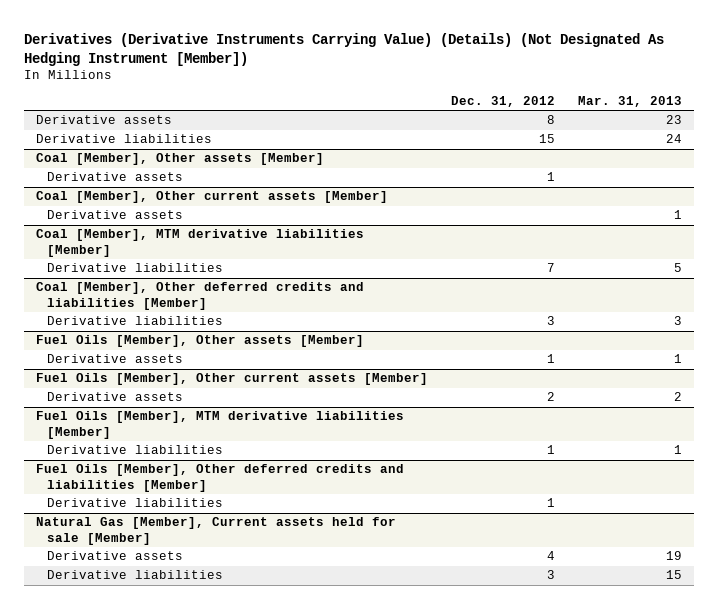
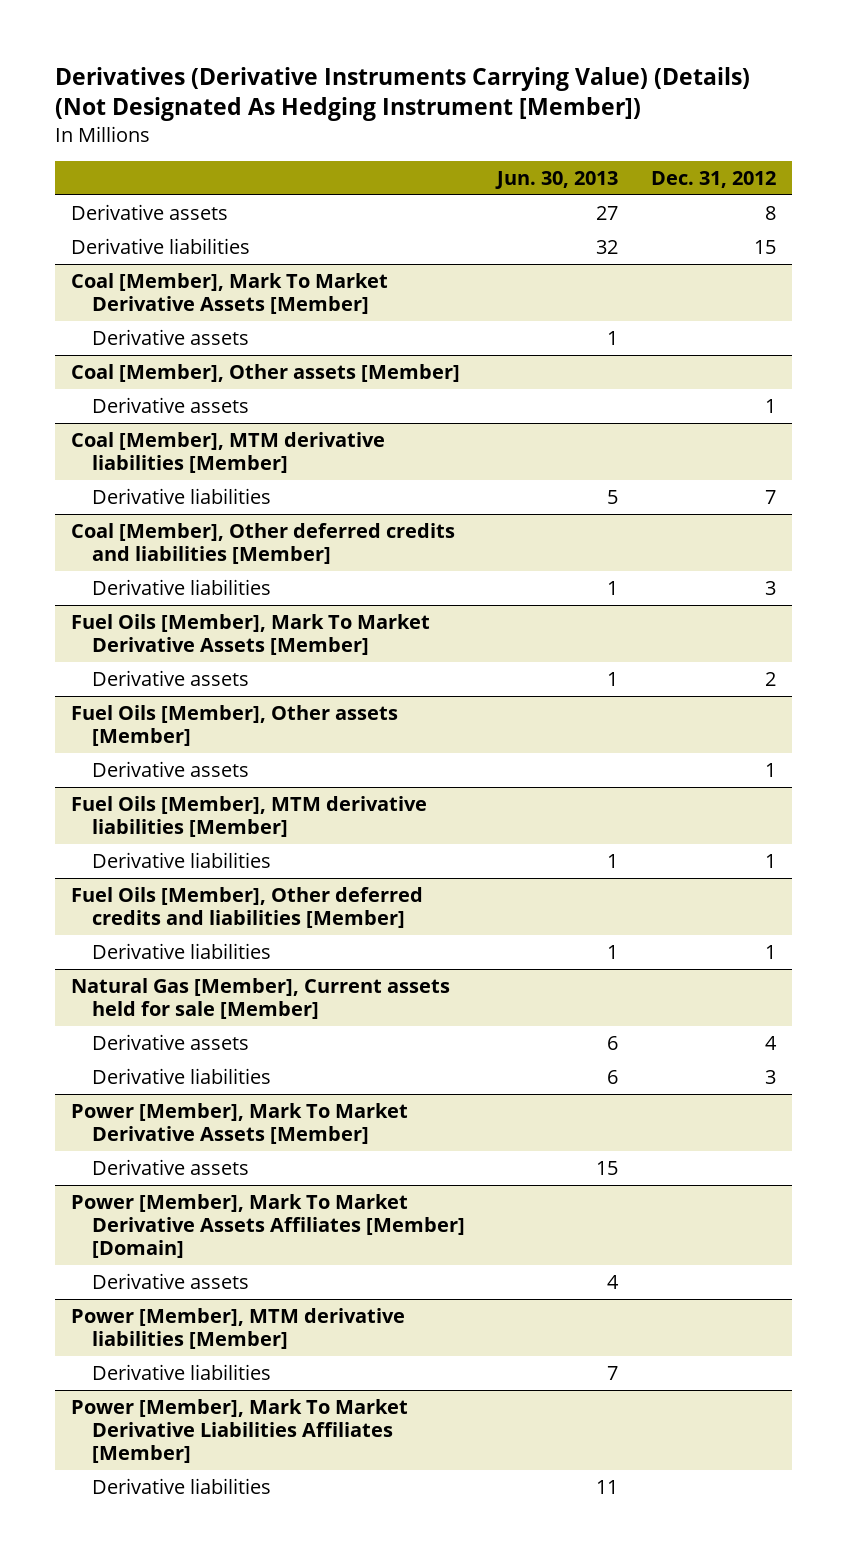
- | Dec. 31, 2012 | Mar. 31, 2013
+ | Jun. 30, 2013 | Dec. 31, 2012
+ Coal [Member], Mark To Market Derivative Assets [Member]
+ Derivative assets | 1 |
- Coal [Member], Other current assets [Member]
- Derivative assets | | 1
+ Fuel Oils [Member], Mark To Market Derivative Assets [Member]
+ Derivative assets | 1 | 2
- Fuel Oils [Member], Other current assets [Member]
- Derivative assets | 2 | 2
+ Power [Member], Mark To Market Derivative Assets [Member]
+ Derivative assets | 15 |
+ Power [Member], Mark To Market Derivative Assets Affiliates [Member] [Domain]
+ Derivative assets | 4 |
+ Power [Member], MTM derivative liabilities [Member]
+ Derivative liabilities | 7 |
+ Power [Member], Mark To Market Derivative Liabilities Affiliates [Member]
+ Derivative liabilities | 11 |

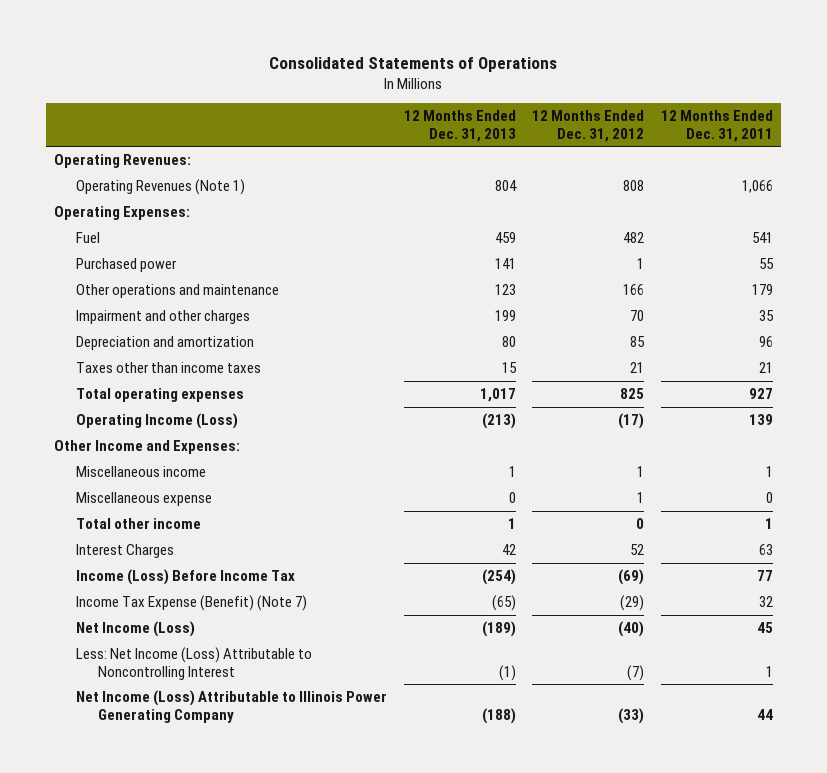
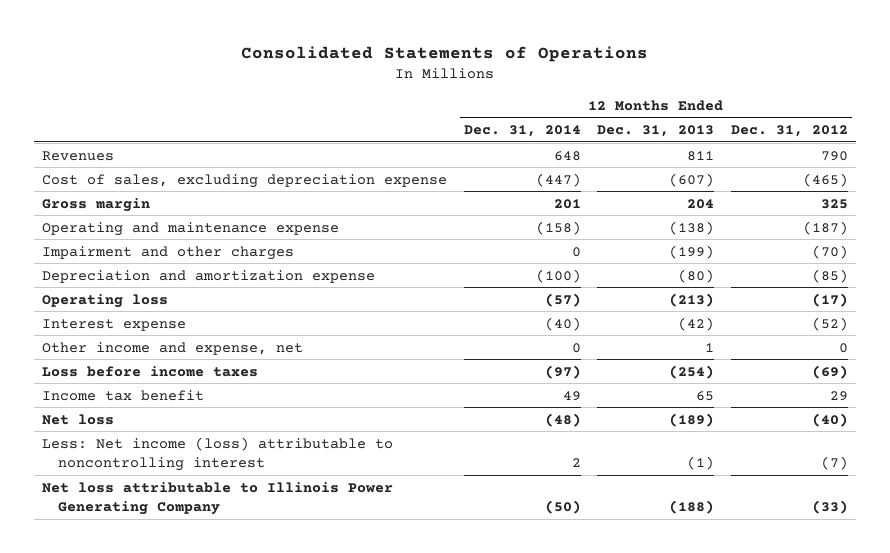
- | 12 Months Ended Dec. 31, 2013 | 12 Months Ended Dec. 31, 2012 | 12 Months Ended Dec. 31, 2011
+ | 12 Months Ended Dec. 31, 2014 | 12 Months Ended Dec. 31, 2013 | 12 Months Ended Dec. 31, 2012
- Operating Revenues:
- Operating Revenues (Note 1) | 804 | 808 | 1,066
- Operating Expenses:
- Fuel | 459 | 482 | 541
- Purchased power | 141 | 1 | 55
- Other operations and maintenance | 123 | 166 | 179
- Impairment and other charges | 199 | 70 | 35
- Depreciation and amortization | 80 | 85 | 96
- Taxes other than income taxes | 15 | 21 | 21
- Total operating expenses | 1,017 | 825 | 927
- Operating Income (Loss) | (213) | (17) | 139
- Other Income and Expenses:
- Miscellaneous income | 1 | 1 | 1
- Miscellaneous expense | 0 | 1 | 0
- Total other income | 1 | 0 | 1
- Interest Charges | 42 | 52 | 63
- Income (Loss) Before Income Tax | (254) | (69) | 77
- Income Tax Expense (Benefit) (Note 7) | (65) | (29) | 32
- Net Income (Loss) | (189) | (40) | 45
- Less: Net Income (Loss) Attributable to Noncontrolling Interest | (1) | (7) | 1
- Net Income (Loss) Attributable to Illinois Power Generating Company | (188) | (33) | 44
+ Revenues | 648 | 811 | 790
+ Cost of sales, excluding depreciation expense | (447) | (607) | (465)
+ Gross margin | 201 | 204 | 325
+ Operating and maintenance expense | (158) | (138) | (187)
+ Impairment and other charges | 0 | (199) | (70)
+ Depreciation and amortization expense | (100) | (80) | (85)
+ Operating loss | (57) | (213) | (17)
+ Interest expense | (40) | (42) | (52)
+ Other income and expense, net | 0 | 1 | 0
+ Loss before income taxes | (97) | (254) | (69)
+ Income tax benefit | 49 | 65 | 29
+ Net loss | (48) | (189) | (40)
+ Less: Net income (loss) attributable to noncontrolling interest | 2 | (1) | (7)
+ Net loss attributable to Illinois Power Generating Company | (50) | (188) | (33)

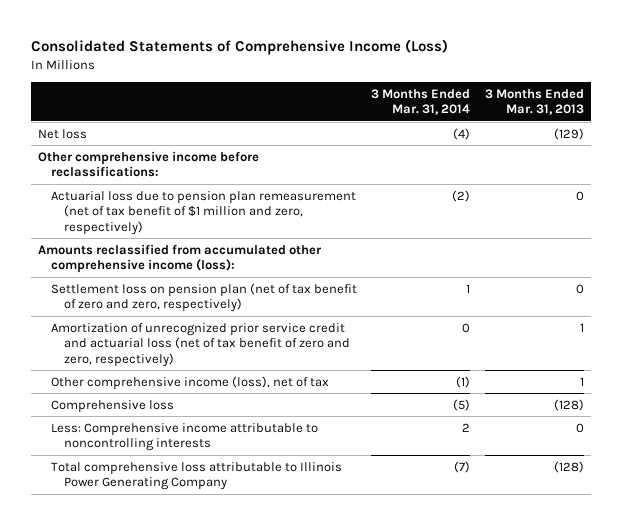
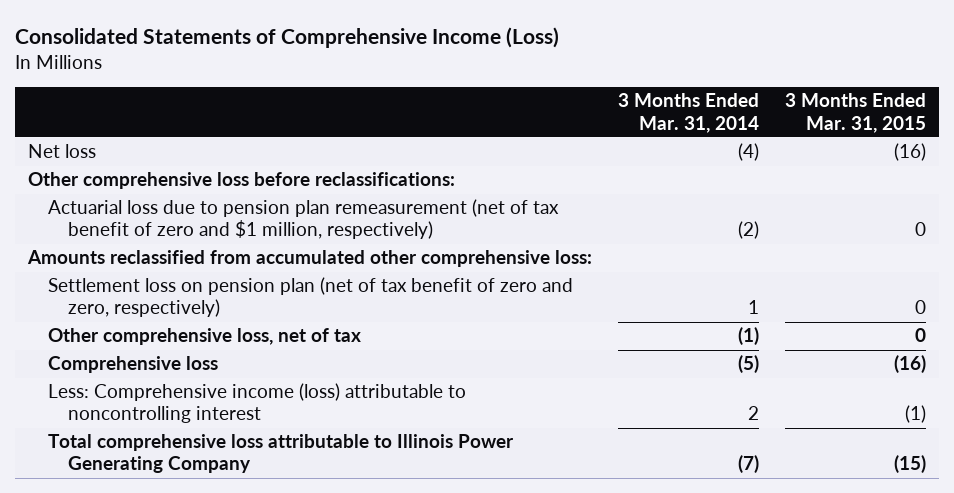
- | 3 Months Ended Mar. 31, 2014 | 3 Months Ended Mar. 31, 2013
+ | 3 Months Ended Mar. 31, 2014 | 3 Months Ended Mar. 31, 2015
- Other comprehensive income before reclassifications:
- Actuarial loss due to pension plan remeasurement (net of tax benefit of $1 million and zero, respectively) | (2) | 0
- Amounts reclassified from accumulated other comprehensive income (loss):
+ Other comprehensive loss before reclassifications:
+ Actuarial loss due to pension plan remeasurement (net of tax benefit of zero and $1 million, respectively) | (2) | 0
+ Amounts reclassified from accumulated other comprehensive loss:
- Amortization of unrecognized prior service credit and actuarial loss (net of tax benefit of zero and zero, respectively) | 0 | 1
- Other comprehensive income (loss), net of tax | (1) | 1
+ Other comprehensive loss, net of tax | (1) | 0
- Less: Comprehensive income attributable to noncontrolling interests | 2 | 0
+ Less: Comprehensive income (loss) attributable to noncontrolling interest | 2 | (1)

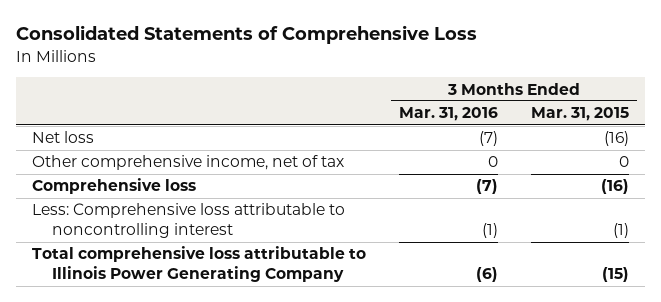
- Consolidated Statements of Comprehensive Income (Loss)
+ Consolidated Statements of Comprehensive Loss
- | 3 Months Ended Mar. 31, 2014 | 3 Months Ended Mar. 31, 2015
+ | 3 Months Ended Mar. 31, 2016 | 3 Months Ended Mar. 31, 2015
- Other comprehensive loss before reclassifications:
- Actuarial loss due to pension plan remeasurement (net of tax benefit of zero and $1 million, respectively) | (2) | 0
- Amounts reclassified from accumulated other comprehensive loss:
- Settlement loss on pension plan (net of tax benefit of zero and zero, respectively) | 1 | 0
- Other comprehensive loss, net of tax | (1) | 0
+ Other comprehensive income, net of tax | 0 | 0
- Less: Comprehensive income (loss) attributable to noncontrolling interest | 2 | (1)
+ Less: Comprehensive loss attributable to noncontrolling interest | (1) | (1)

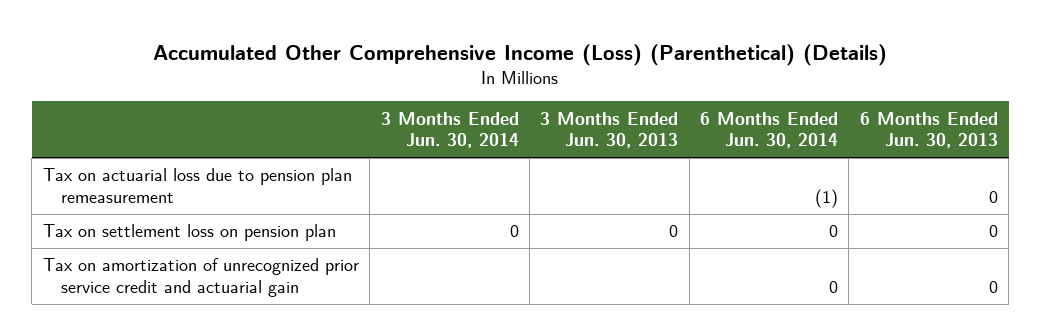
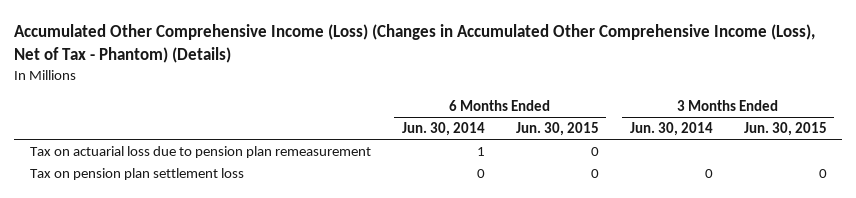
- Accumulated Other Comprehensive Income (Loss) (Parenthetical) (Details)
+ Accumulated Other Comprehensive Income (Loss) (Changes in Accumulated Other Comprehensive Income (Loss), Net of Tax - Phantom) (Details)
- | 3 Months Ended Jun. 30, 2014 | 3 Months Ended Jun. 30, 2013 | 6 Months Ended Jun. 30, 2014 | 6 Months Ended Jun. 30, 2013
+ | 6 Months Ended Jun. 30, 2014 | 6 Months Ended Jun. 30, 2015 | 3 Months Ended Jun. 30, 2014 | 3 Months Ended Jun. 30, 2015
- Tax on actuarial loss due to pension plan remeasurement | | | (1) | 0
- Tax on settlement loss on pension plan | 0 | 0 | 0 | 0
- Tax on amortization of unrecognized prior service credit and actuarial gain | | | 0 | 0
+ Tax on actuarial loss due to pension plan remeasurement | 1 | 0 | |
+ Tax on pension plan settlement loss | 0 | 0 | 0 | 0

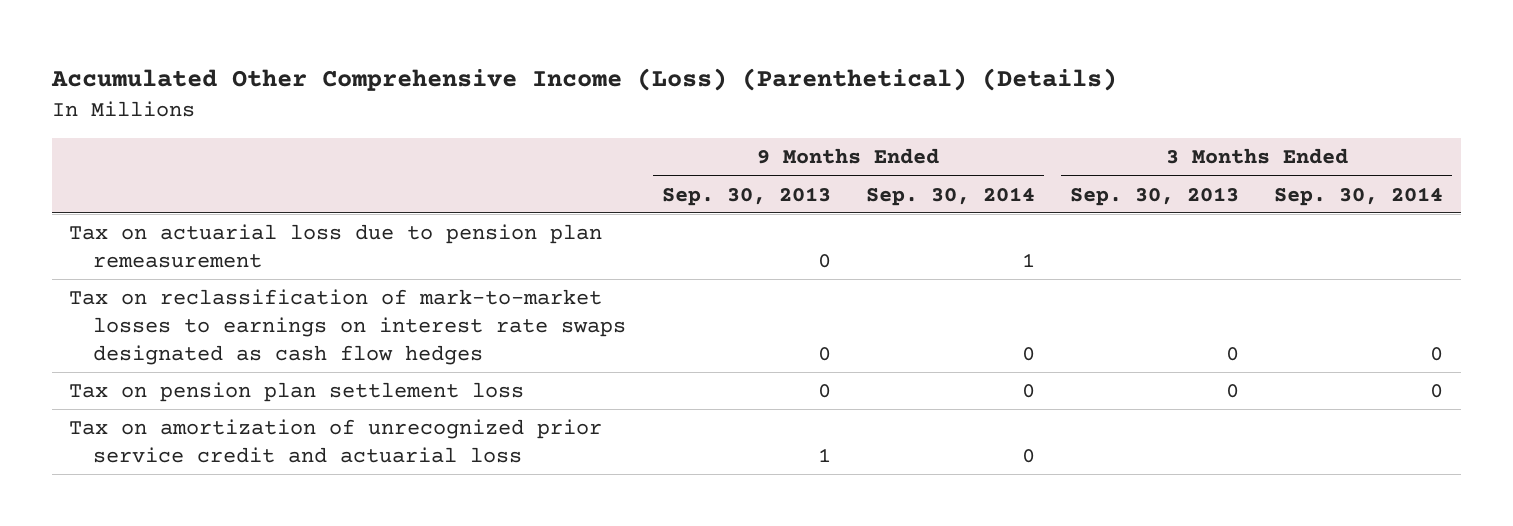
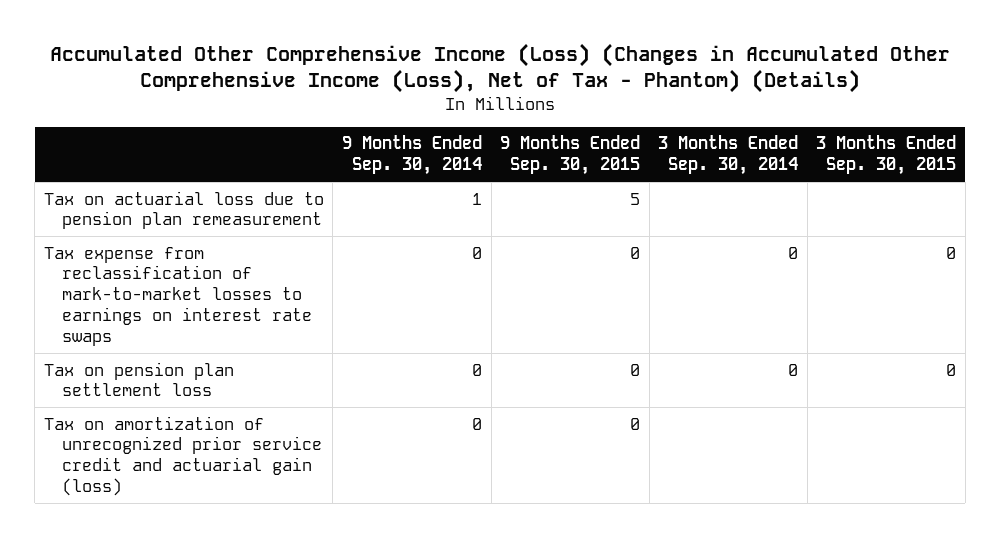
- Accumulated Other Comprehensive Income (Loss) (Parenthetical) (Details)
+ Accumulated Other Comprehensive Income (Loss) (Changes in Accumulated Other Comprehensive Income (Loss), Net of Tax - Phantom) (Details)
- | 9 Months Ended Sep. 30, 2013 | 9 Months Ended Sep. 30, 2014 | 3 Months Ended Sep. 30, 2013 | 3 Months Ended Sep. 30, 2014
+ | 9 Months Ended Sep. 30, 2014 | 9 Months Ended Sep. 30, 2015 | 3 Months Ended Sep. 30, 2014 | 3 Months Ended Sep. 30, 2015
- Tax on reclassification of mark-to-market losses to earnings on interest rate swaps designated as cash flow hedges | 0 | 0 | 0 | 0
+ Tax expense from reclassification of mark-to-market losses to earnings on interest rate swaps | 0 | 0 | 0 | 0
- Tax on amortization of unrecognized prior service credit and actuarial loss | 1 | 0 | |
+ Tax on amortization of unrecognized prior service credit and actuarial gain (loss) | 0 | 0 | |

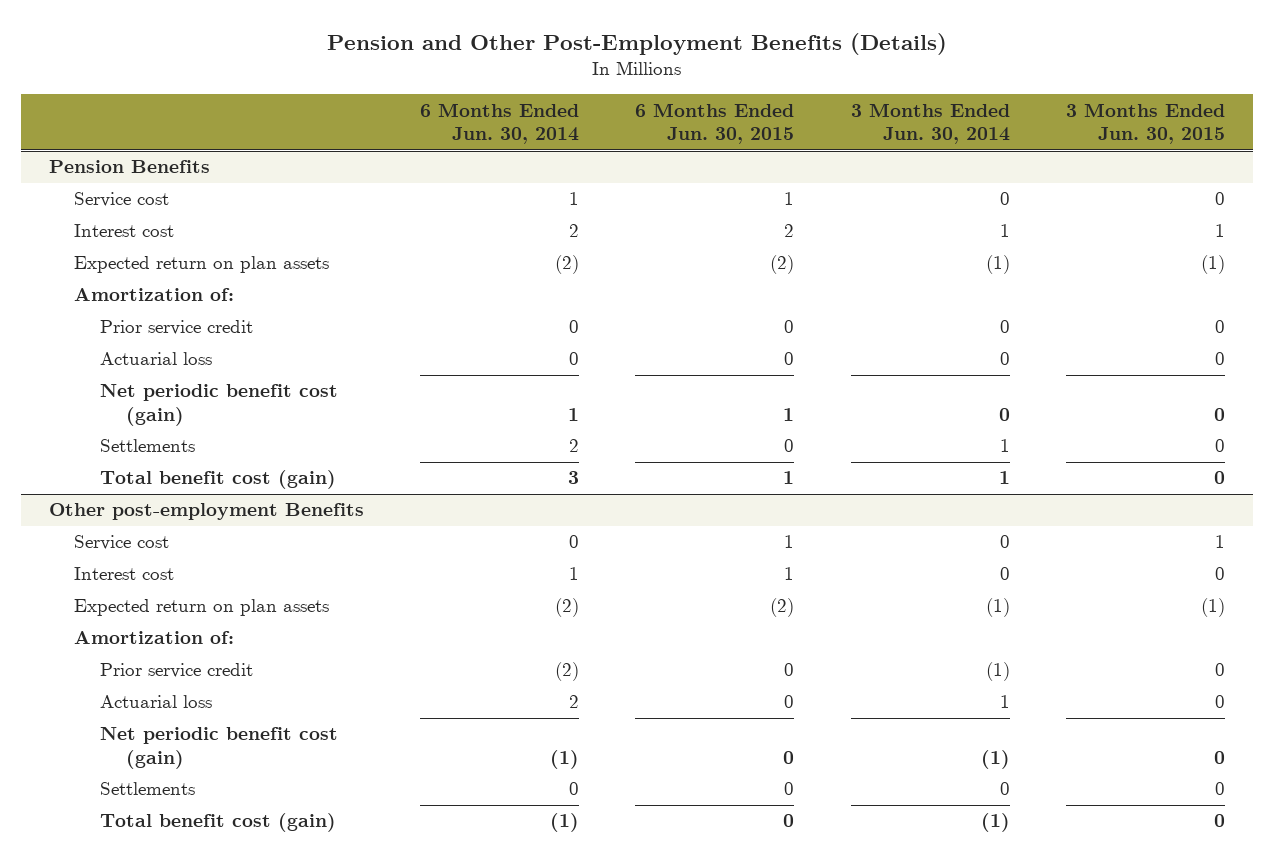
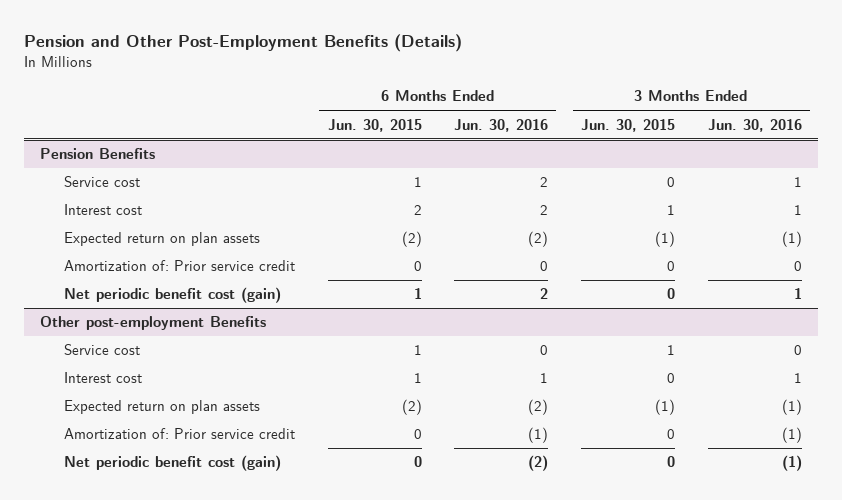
- | 6 Months Ended Jun. 30, 2014 | 6 Months Ended Jun. 30, 2015 | 3 Months Ended Jun. 30, 2014 | 3 Months Ended Jun. 30, 2015
+ | 6 Months Ended Jun. 30, 2015 | 6 Months Ended Jun. 30, 2016 | 3 Months Ended Jun. 30, 2015 | 3 Months Ended Jun. 30, 2016
@ Pension Benefits
- Amortization of:
- Prior service credit | 0 | 0 | 0 | 0
- Actuarial loss | 0 | 0 | 0 | 0
+ Amortization of: Prior service credit | 0 | 0 | 0 | 0
- Settlements | 2 | 0 | 1 | 0
- Total benefit cost (gain) | 3 | 1 | 1 | 0
@ Other post-employment Benefits
- Amortization of:
- Prior service credit | (2) | 0 | (1) | 0
- Actuarial loss | 2 | 0 | 1 | 0
+ Amortization of: Prior service credit | 0 | (1) | 0 | (1)
- Settlements | 0 | 0 | 0 | 0
- Total benefit cost (gain) | (1) | 0 | (1) | 0

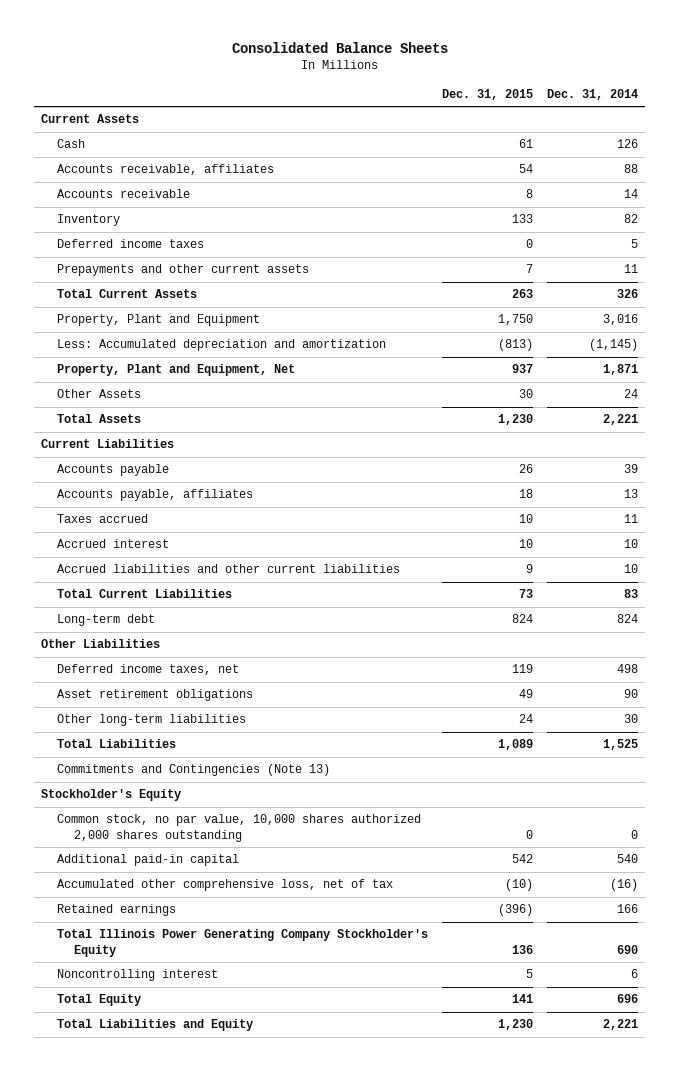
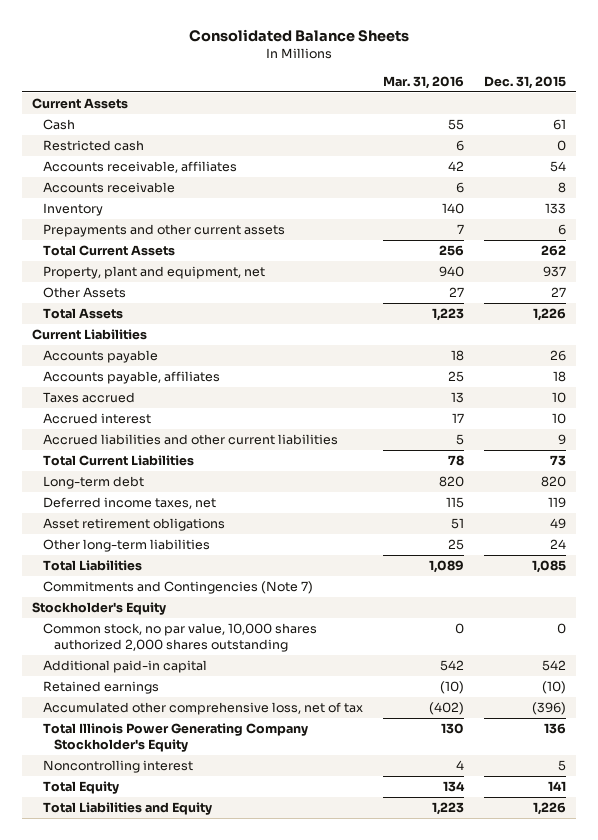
- | Dec. 31, 2015 | Dec. 31, 2014
+ | Mar. 31, 2016 | Dec. 31, 2015
+ Restricted cash | 6 | 0
- Deferred income taxes | 0 | 5
- Prepayments and other current assets | 7 | 11
- Total Current Assets | 263 | 326
- Property, Plant and Equipment | 1,750 | 3,016
- Less: Accumulated depreciation and amortization | (813) | (1,145)
- Property, Plant and Equipment, Net | 937 | 1,871
- Other Assets | 30 | 24
- Total Assets | 1,230 | 2,221
+ Prepayments and other current assets | 7 | 6
+ Total Current Assets | 256 | 262
+ Property, plant and equipment, net | 940 | 937
+ Other Assets | 27 | 27
+ Total Assets | 1,223 | 1,226
- Long-term debt | 824 | 824
- Other Liabilities
+ Long-term debt | 820 | 820
- Total Liabilities | 1,089 | 1,525
- Commitments and Contingencies (Note 13)
+ Total Liabilities | 1,089 | 1,085
+ Commitments and Contingencies (Note 7)
- Accumulated other comprehensive loss, net of tax | (10) | (16)
- Retained earnings | (396) | 166
+ Retained earnings | (10) | (10)
+ Accumulated other comprehensive loss, net of tax | (402) | (396)
- Total Liabilities and Equity | 1,230 | 2,221
+ Total Liabilities and Equity | 1,223 | 1,226

